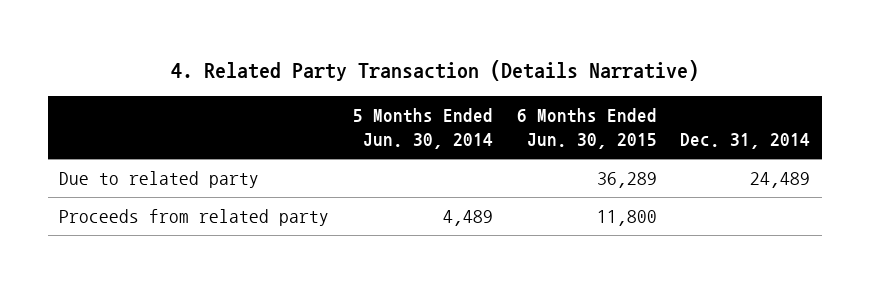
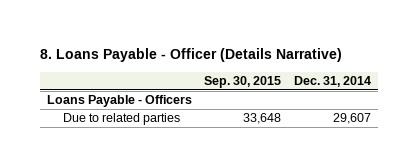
- 4. Related Party Transaction (Details Narrative)
+ 8. Loans Payable - Officer (Details Narrative)
- | 5 Months Ended Jun. 30, 2014 | 6 Months Ended Jun. 30, 2015 | Dec. 31, 2014
+ | Sep. 30, 2015 | Dec. 31, 2014
- Due to related party | | 36,289 | 24,489
- Proceeds from related party | 4,489 | 11,800 |
+ Loans Payable - Officers
+ Due to related parties | 33,648 | 29,607

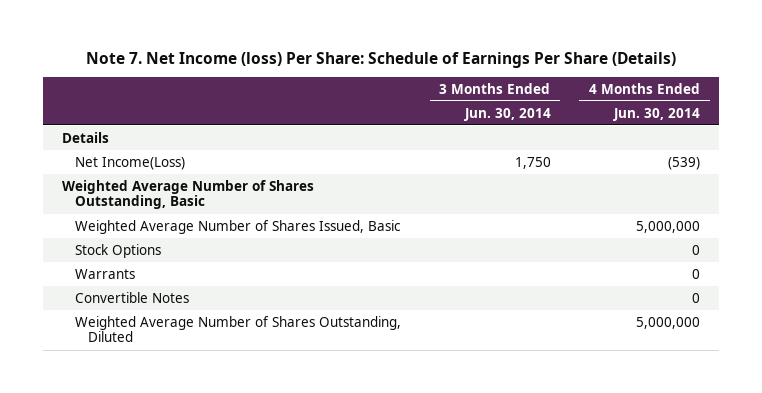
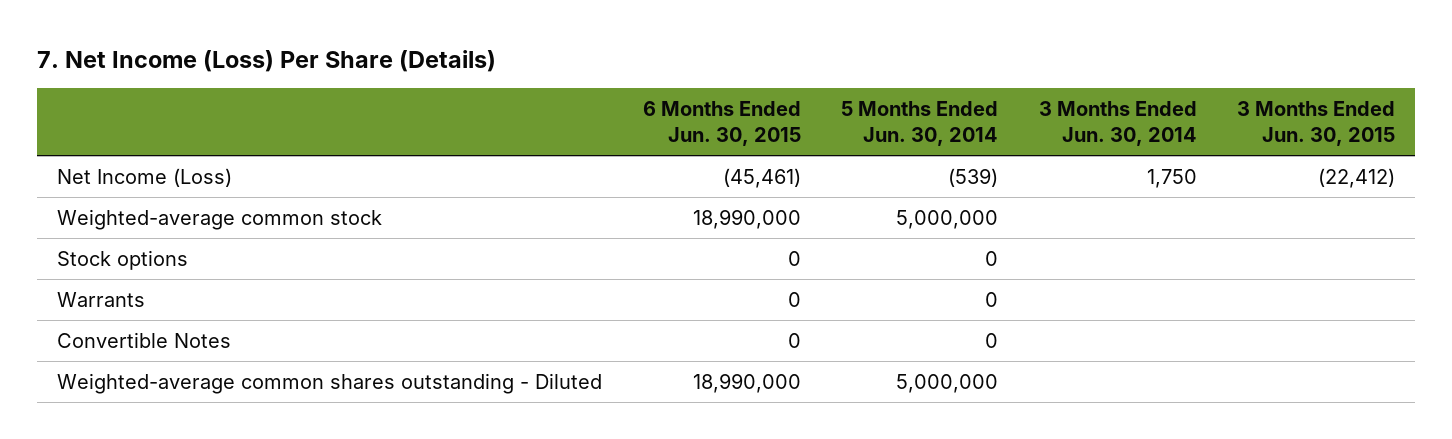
- Note 7. Net Income (loss) Per Share: Schedule of Earnings Per Share (Details)
+ 7. Net Income (Loss) Per Share (Details)
- | 3 Months Ended Jun. 30, 2014 | 4 Months Ended Jun. 30, 2014
+ | 6 Months Ended Jun. 30, 2015 | 5 Months Ended Jun. 30, 2014 | 3 Months Ended Jun. 30, 2014 | 3 Months Ended Jun. 30, 2015
- Details
- Net Income(Loss) | 1,750 | (539)
- Weighted Average Number of Shares Outstanding, Basic
- Weighted Average Number of Shares Issued, Basic | | 5,000,000
- Stock Options | | 0
+ Net Income (Loss) | (45,461) | (539) | 1,750 | (22,412)
+ Weighted-average common stock | 18,990,000 | 5,000,000 | |
+ Stock options | 0 | 0 | |
- Weighted Average Number of Shares Outstanding, Diluted | | 5,000,000
+ Weighted-average common shares outstanding - Diluted | 18,990,000 | 5,000,000 | |

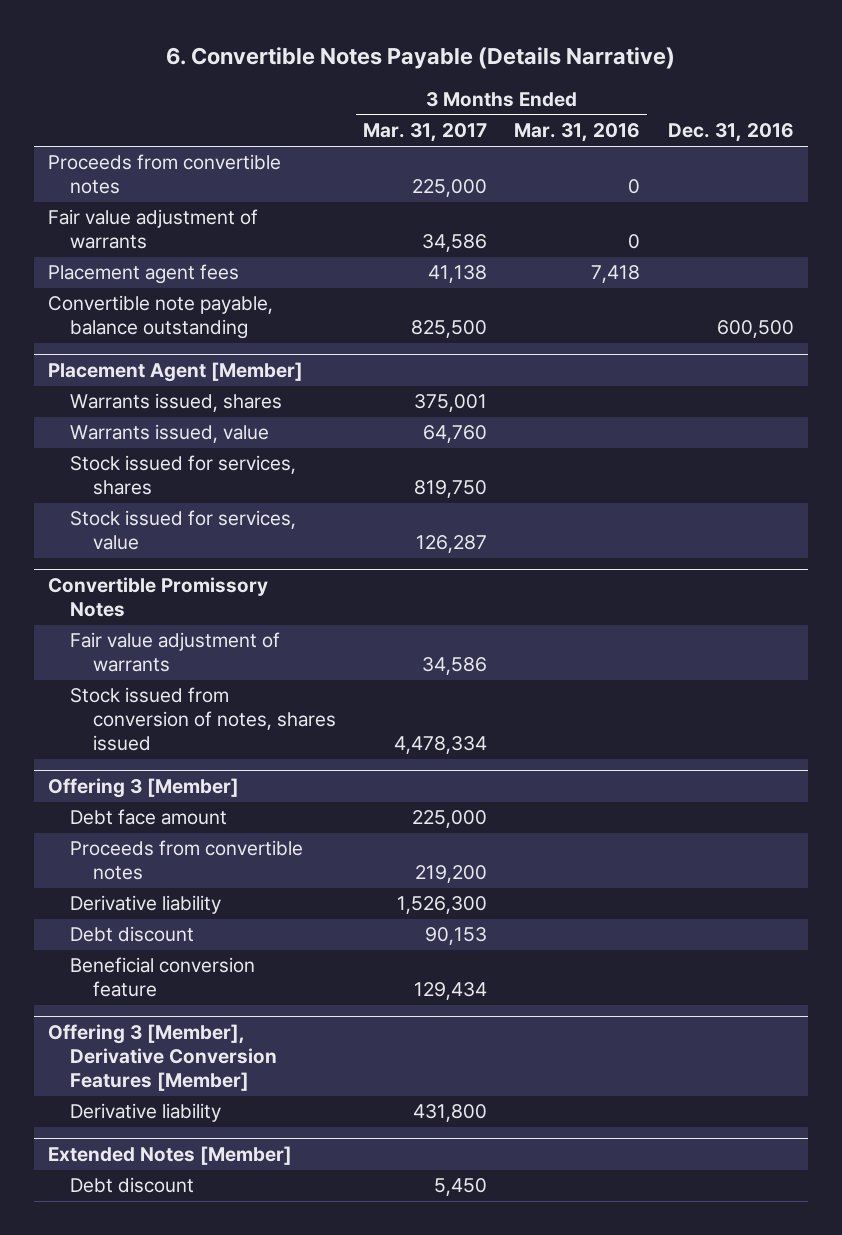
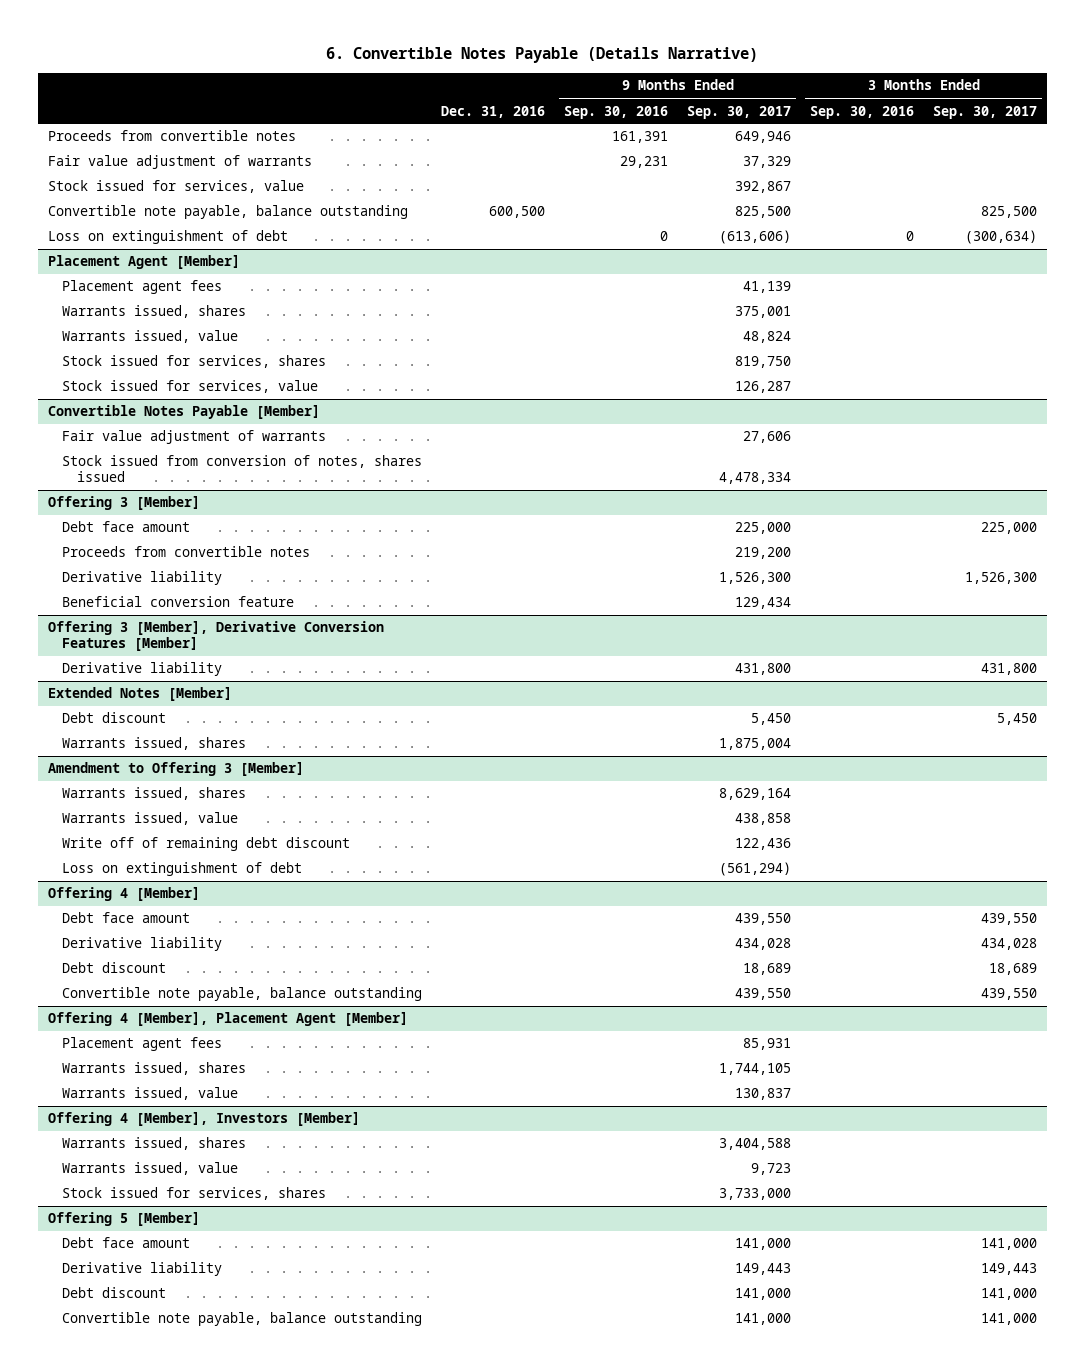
- | 3 Months Ended Mar. 31, 2017 | 3 Months Ended Mar. 31, 2016 | Dec. 31, 2016
+ | Dec. 31, 2016 | 9 Months Ended Sep. 30, 2016 | 9 Months Ended Sep. 30, 2017 | 3 Months Ended Sep. 30, 2016 | 3 Months Ended Sep. 30, 2017
- Placement agent fees | 41,138 | 7,418 |
+ Stock issued for services, value | | | 392,867 | |
+ Loss on extinguishment of debt | | 0 | (613,606) | 0 | (300,634)
@ Placement Agent [Member]
+ Placement agent fees | | | 41,139 | |
- Convertible Promissory Notes
+ Convertible Notes Payable [Member]
@ Offering 3 [Member]
- Debt discount | 90,153 | |
@ Extended Notes [Member]
+ Warrants issued, shares | | | 1,875,004 | |
+ Amendment to Offering 3 [Member]
+ Warrants issued, shares | | | 8,629,164 | |
+ Warrants issued, value | | | 438,858 | |
+ Write off of remaining debt discount | | | 122,436 | |
+ Loss on extinguishment of debt | | | (561,294) | |
+ Offering 4 [Member]
+ Debt face amount | | | 439,550 | | 439,550
+ Derivative liability | | | 434,028 | | 434,028
+ Debt discount | | | 18,689 | | 18,689
+ Convertible note payable, balance outstanding | | | 439,550 | | 439,550
+ Offering 4 [Member], Placement Agent [Member]
+ Placement agent fees | | | 85,931 | |
+ Warrants issued, shares | | | 1,744,105 | |
+ Warrants issued, value | | | 130,837 | |
+ Offering 4 [Member], Investors [Member]
+ Warrants issued, shares | | | 3,404,588 | |
+ Warrants issued, value | | | 9,723 | |
+ Stock issued for services, shares | | | 3,733,000 | |
+ Offering 5 [Member]
+ Debt face amount | | | 141,000 | | 141,000
+ Derivative liability | | | 149,443 | | 149,443
+ Debt discount | | | 141,000 | | 141,000
+ Convertible note payable, balance outstanding | | | 141,000 | | 141,000

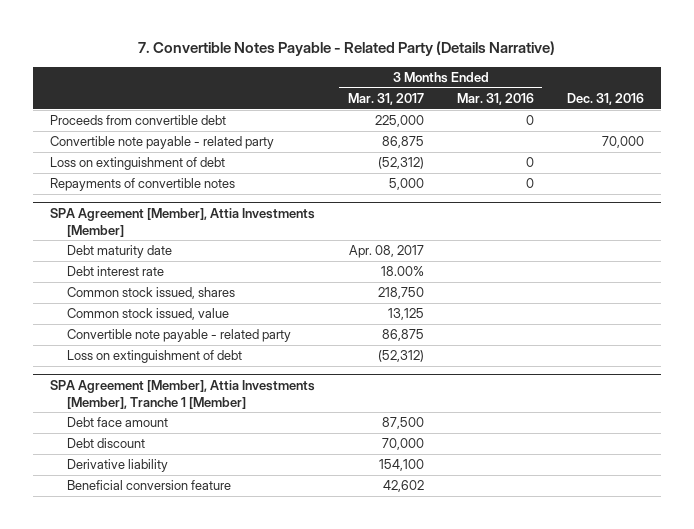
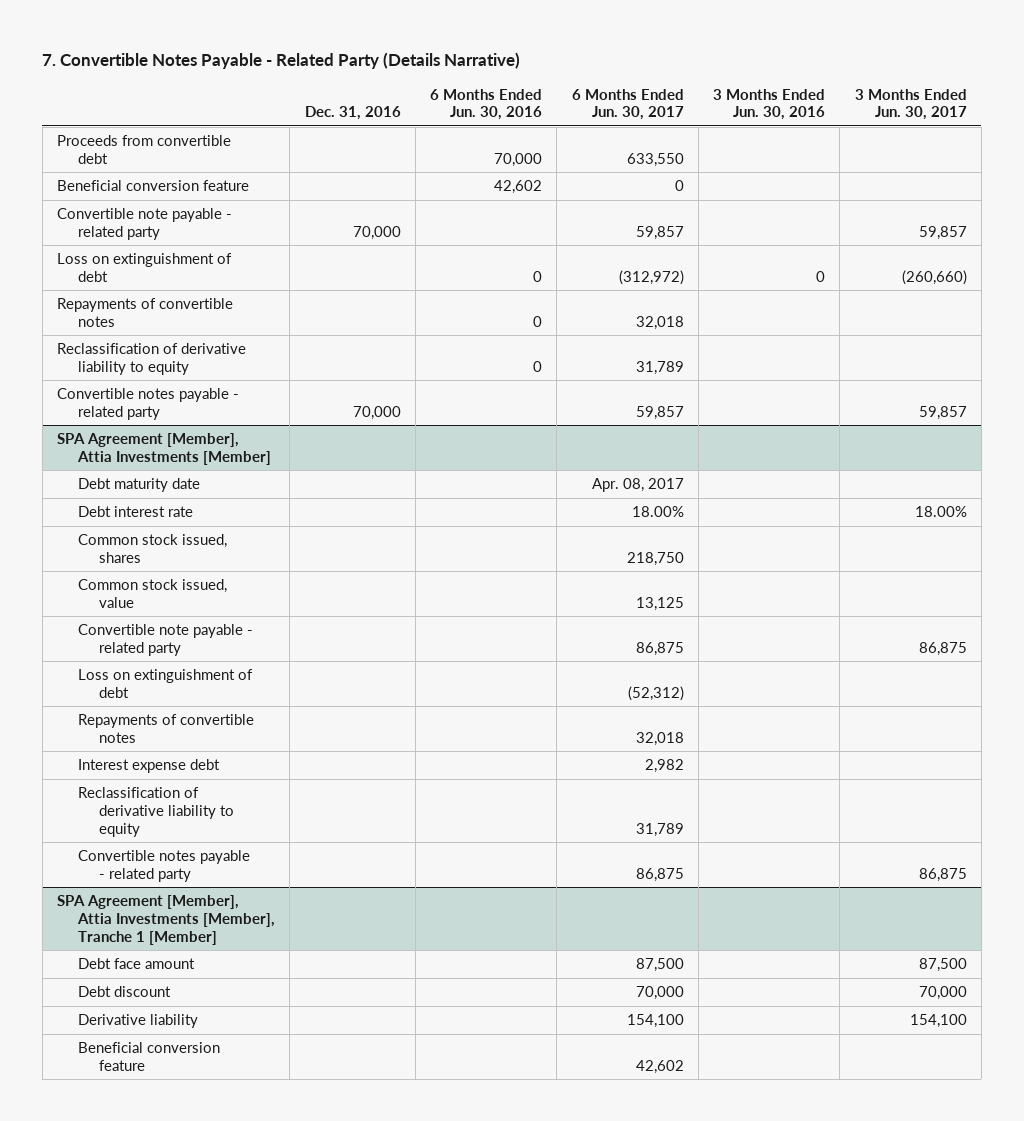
- | 3 Months Ended Mar. 31, 2017 | 3 Months Ended Mar. 31, 2016 | Dec. 31, 2016
+ | Dec. 31, 2016 | 6 Months Ended Jun. 30, 2016 | 6 Months Ended Jun. 30, 2017 | 3 Months Ended Jun. 30, 2016 | 3 Months Ended Jun. 30, 2017
+ Beneficial conversion feature | | 42,602 | 0 | |
+ Reclassification of derivative liability to equity | | 0 | 31,789 | |
+ Convertible notes payable - related party | 70,000 | | 59,857 | | 59,857
@ SPA Agreement [Member], Attia Investments [Member]
+ Repayments of convertible notes | | | 32,018 | |
+ Interest expense debt | | | 2,982 | |
+ Reclassification of derivative liability to equity | | | 31,789 | |
+ Convertible notes payable - related party | | | 86,875 | | 86,875

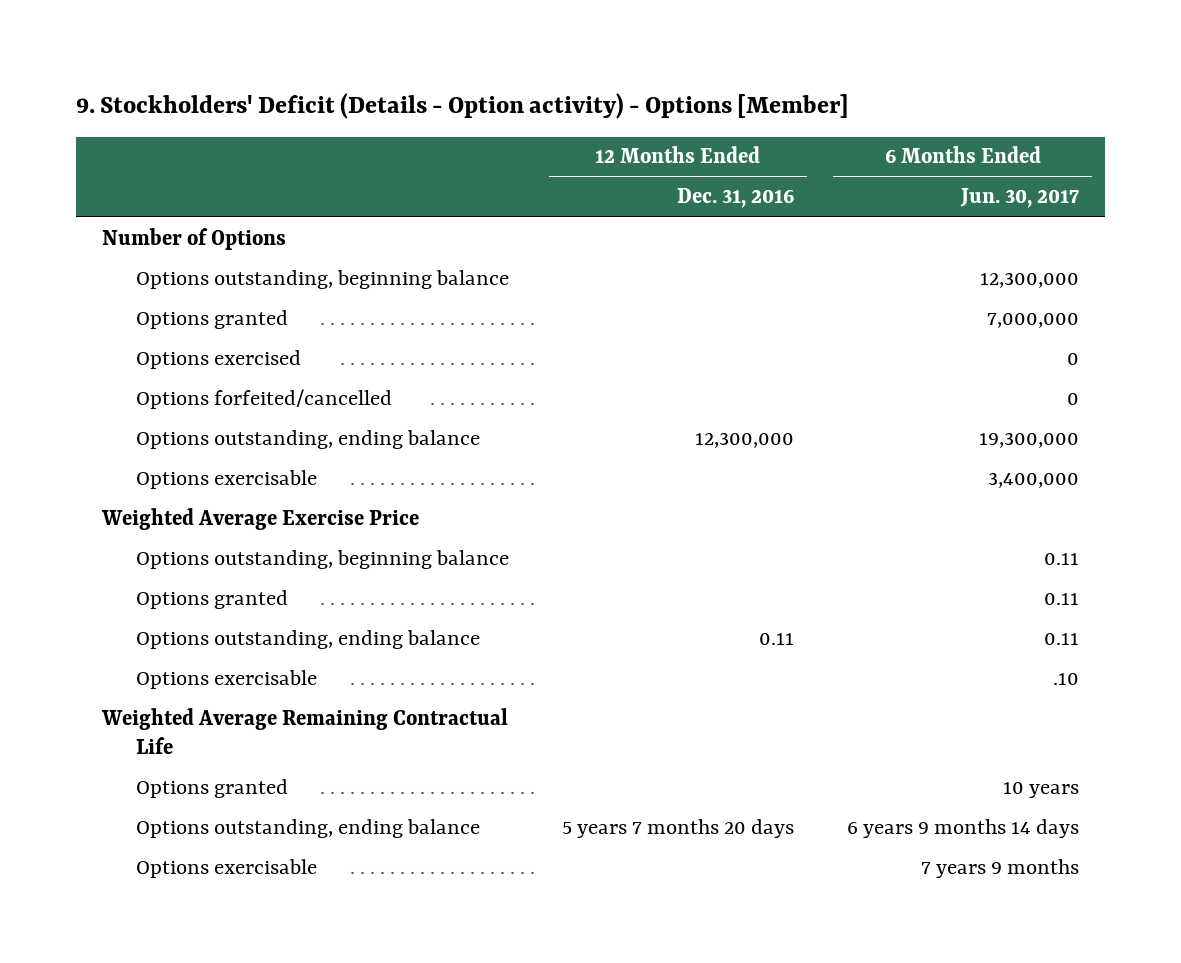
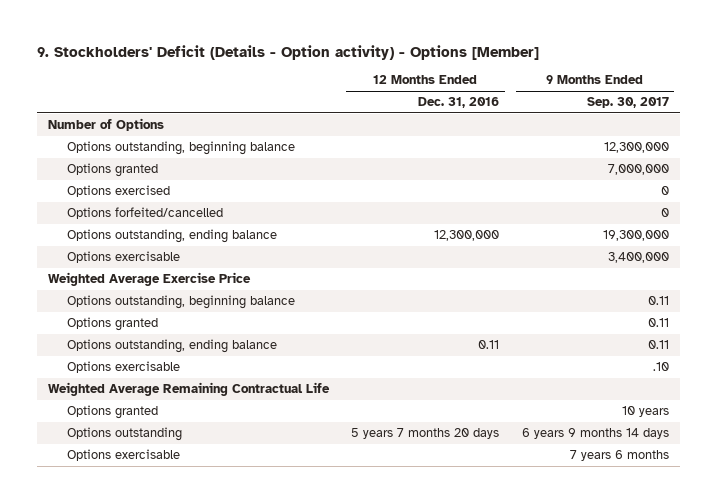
- | 12 Months Ended Dec. 31, 2016 | 6 Months Ended Jun. 30, 2017
+ | 12 Months Ended Dec. 31, 2016 | 9 Months Ended Sep. 30, 2017
- Options outstanding, ending balance | 5 years 7 months 20 days | 6 years 9 months 14 days
+ Options outstanding | 5 years 7 months 20 days | 6 years 9 months 14 days

